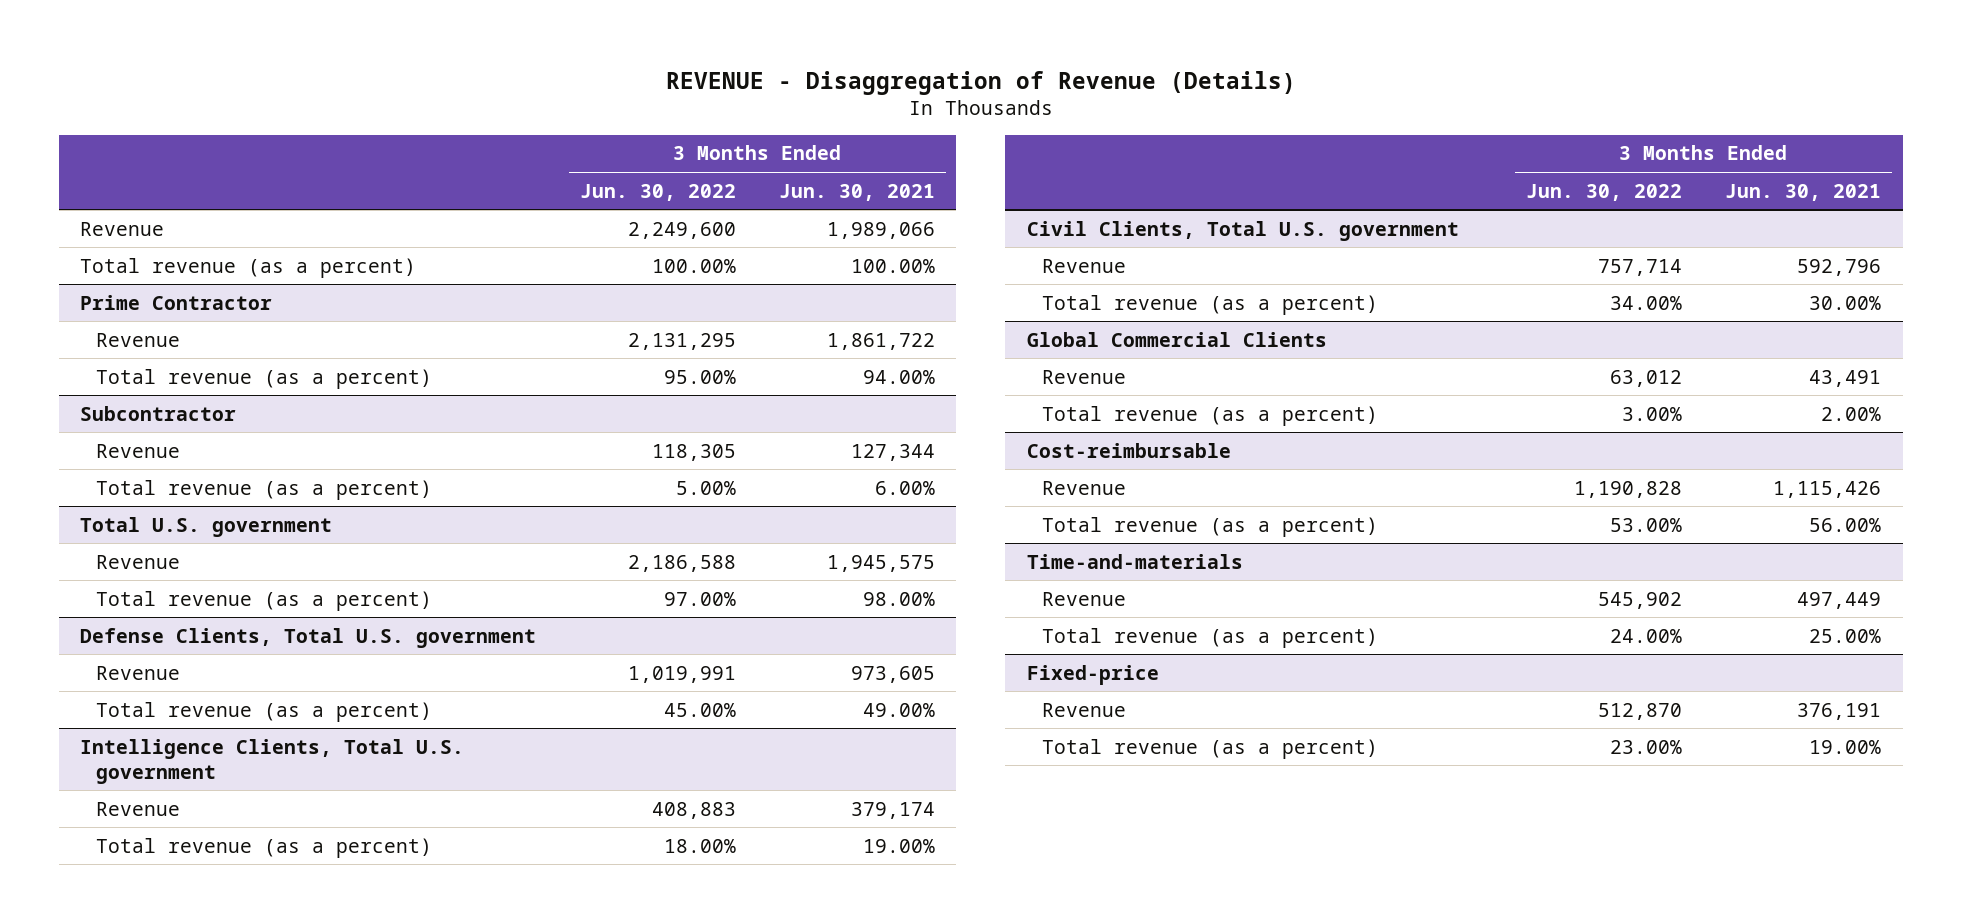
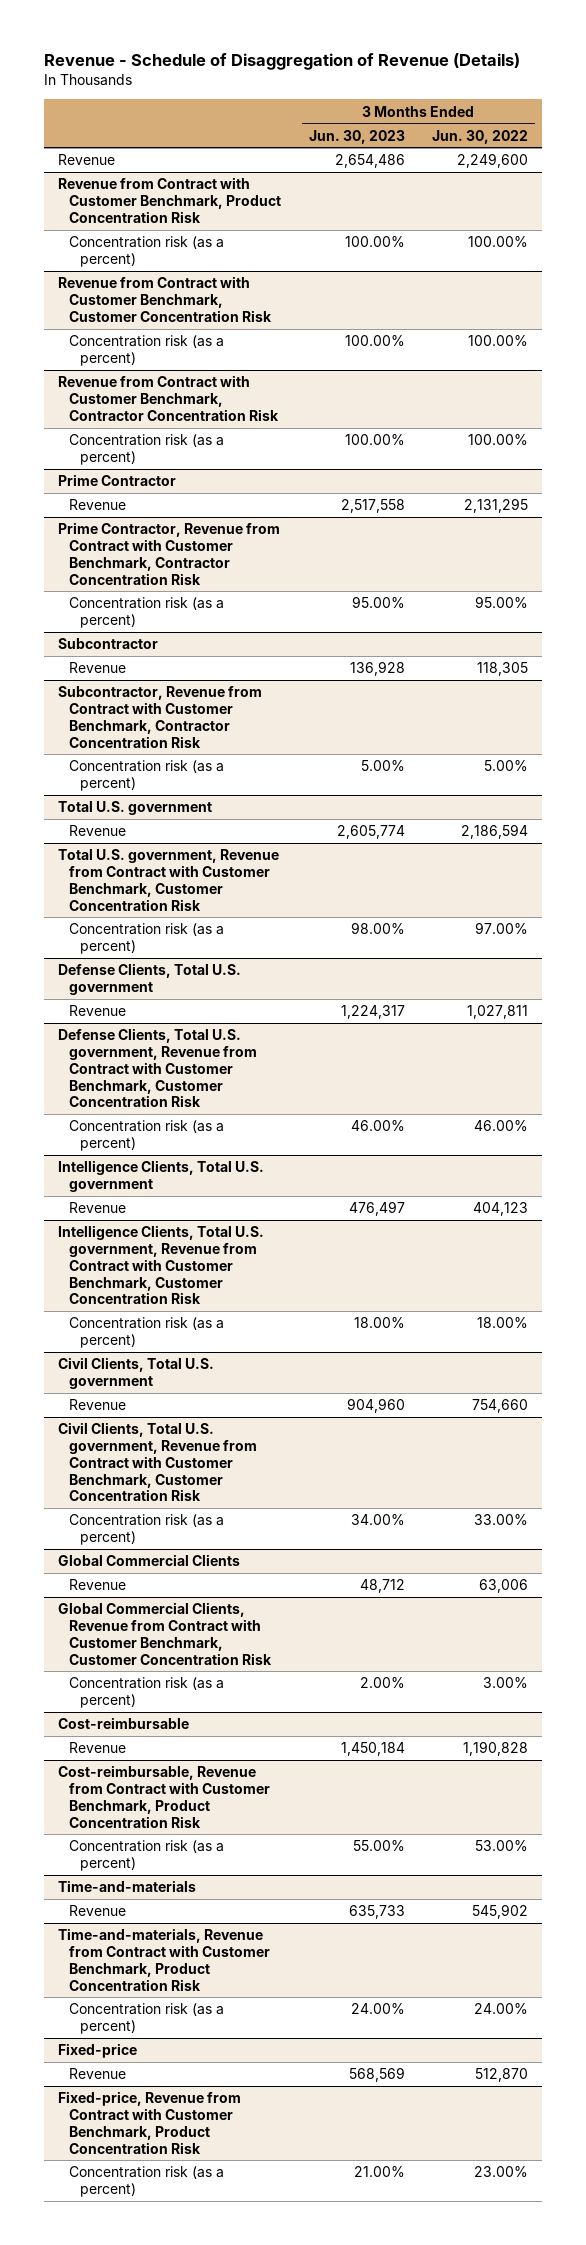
- REVENUE - Disaggregation of Revenue (Details)
+ Revenue - Schedule of Disaggregation of Revenue (Details)
- | 3 Months Ended Jun. 30, 2022 | 3 Months Ended Jun. 30, 2021
+ | 3 Months Ended Jun. 30, 2023 | 3 Months Ended Jun. 30, 2022
- Total revenue (as a percent) | 100.00% | 100.00%
+ Revenue from Contract with Customer Benchmark, Product Concentration Risk
+ Concentration risk (as a percent) | 100.00% | 100.00%
+ Revenue from Contract with Customer Benchmark, Customer Concentration Risk
+ Concentration risk (as a percent) | 100.00% | 100.00%
+ Revenue from Contract with Customer Benchmark, Contractor Concentration Risk
+ Concentration risk (as a percent) | 100.00% | 100.00%
@ Prime Contractor
- Total revenue (as a percent) | 95.00% | 94.00%
+ Prime Contractor, Revenue from Contract with Customer Benchmark, Contractor Concentration Risk
+ Concentration risk (as a percent) | 95.00% | 95.00%
@ Subcontractor
- Total revenue (as a percent) | 5.00% | 6.00%
+ Subcontractor, Revenue from Contract with Customer Benchmark, Contractor Concentration Risk
+ Concentration risk (as a percent) | 5.00% | 5.00%
@ Total U.S. government
- Revenue | 2,186,588 | 1,945,575
- Total revenue (as a percent) | 97.00% | 98.00%
+ Revenue | 2,605,774 | 2,186,594
+ Total U.S. government, Revenue from Contract with Customer Benchmark, Customer Concentration Risk
+ Concentration risk (as a percent) | 98.00% | 97.00%
@ Defense Clients, Total U.S. government
- Revenue | 1,019,991 | 973,605
- Total revenue (as a percent) | 45.00% | 49.00%
+ Revenue | 1,224,317 | 1,027,811
+ Defense Clients, Total U.S. government, Revenue from Contract with Customer Benchmark, Customer Concentration Risk
+ Concentration risk (as a percent) | 46.00% | 46.00%
@ Intelligence Clients, Total U.S. government
- Revenue | 408,883 | 379,174
- Total revenue (as a percent) | 18.00% | 19.00%
+ Revenue | 476,497 | 404,123
+ Intelligence Clients, Total U.S. government, Revenue from Contract with Customer Benchmark, Customer Concentration Risk
+ Concentration risk (as a percent) | 18.00% | 18.00%
@ Civil Clients, Total U.S. government
- Revenue | 757,714 | 592,796
- Total revenue (as a percent) | 34.00% | 30.00%
+ Revenue | 904,960 | 754,660
+ Civil Clients, Total U.S. government, Revenue from Contract with Customer Benchmark, Customer Concentration Risk
+ Concentration risk (as a percent) | 34.00% | 33.00%
@ Global Commercial Clients
- Revenue | 63,012 | 43,491
- Total revenue (as a percent) | 3.00% | 2.00%
+ Revenue | 48,712 | 63,006
+ Global Commercial Clients, Revenue from Contract with Customer Benchmark, Customer Concentration Risk
+ Concentration risk (as a percent) | 2.00% | 3.00%
@ Cost-reimbursable
- Total revenue (as a percent) | 53.00% | 56.00%
+ Cost-reimbursable, Revenue from Contract with Customer Benchmark, Product Concentration Risk
+ Concentration risk (as a percent) | 55.00% | 53.00%
@ Time-and-materials
- Total revenue (as a percent) | 24.00% | 25.00%
+ Time-and-materials, Revenue from Contract with Customer Benchmark, Product Concentration Risk
+ Concentration risk (as a percent) | 24.00% | 24.00%
@ Fixed-price
- Total revenue (as a percent) | 23.00% | 19.00%
+ Fixed-price, Revenue from Contract with Customer Benchmark, Product Concentration Risk
+ Concentration risk (as a percent) | 21.00% | 23.00%

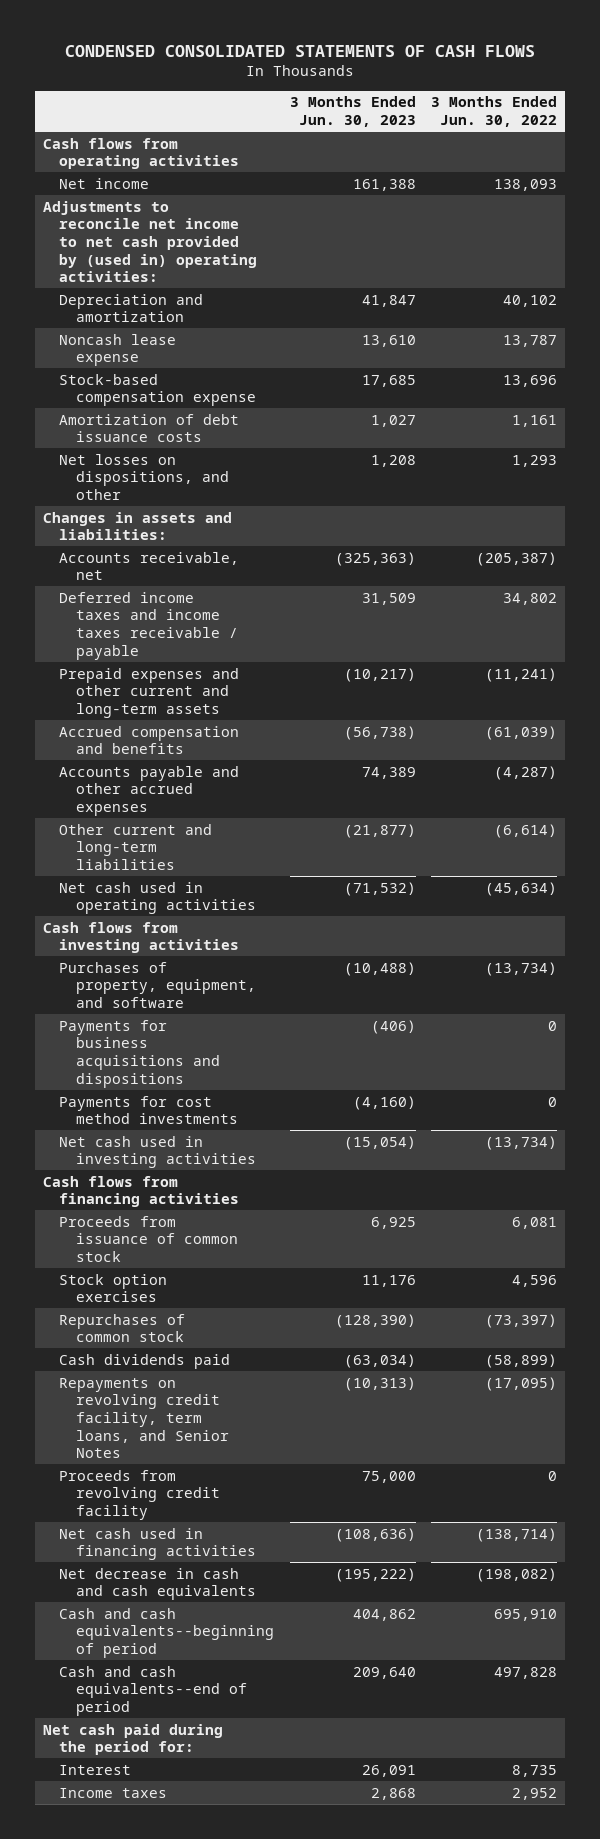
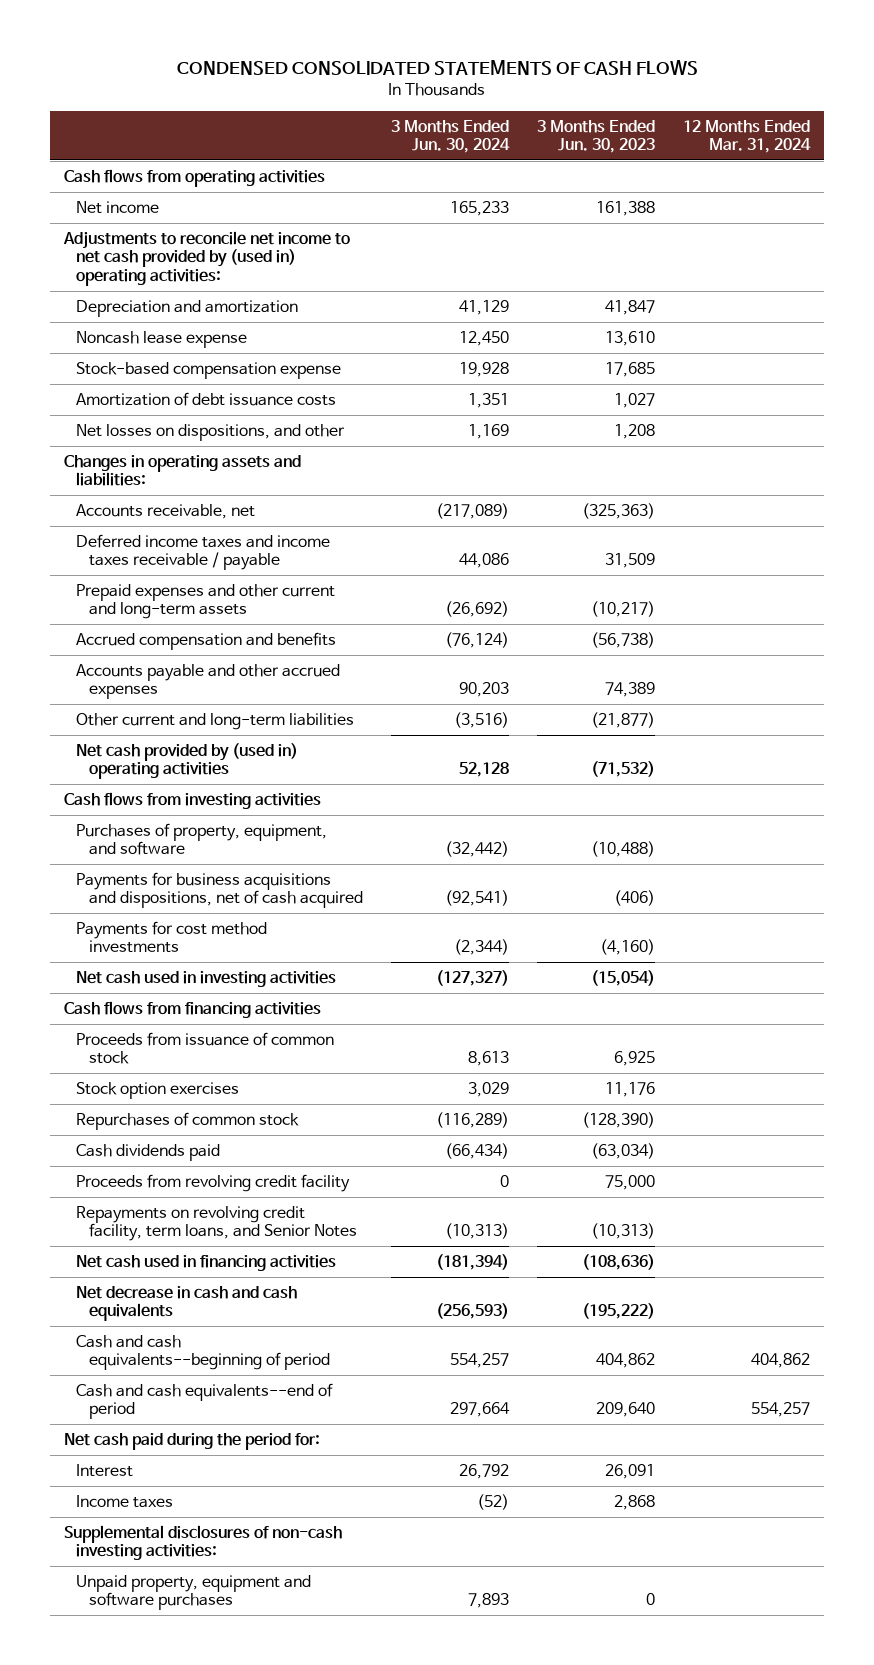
- | 3 Months Ended Jun. 30, 2023 | 3 Months Ended Jun. 30, 2022
+ | 3 Months Ended Jun. 30, 2024 | 3 Months Ended Jun. 30, 2023 | 12 Months Ended Mar. 31, 2024
- Changes in assets and liabilities:
+ Changes in operating assets and liabilities:
- Net cash used in operating activities | (71,532) | (45,634)
+ Net cash provided by (used in) operating activities | 52,128 | (71,532) |
- Payments for business acquisitions and dispositions | (406) | 0
+ Payments for business acquisitions and dispositions, net of cash acquired | (92,541) | (406) |
moved down: Repayments on revolving credit facility, term loans, and Senior Notes | (10,313) | (10,313) |
+ Supplemental disclosures of non-cash investing activities:
+ Unpaid property, equipment and software purchases | 7,893 | 0 |

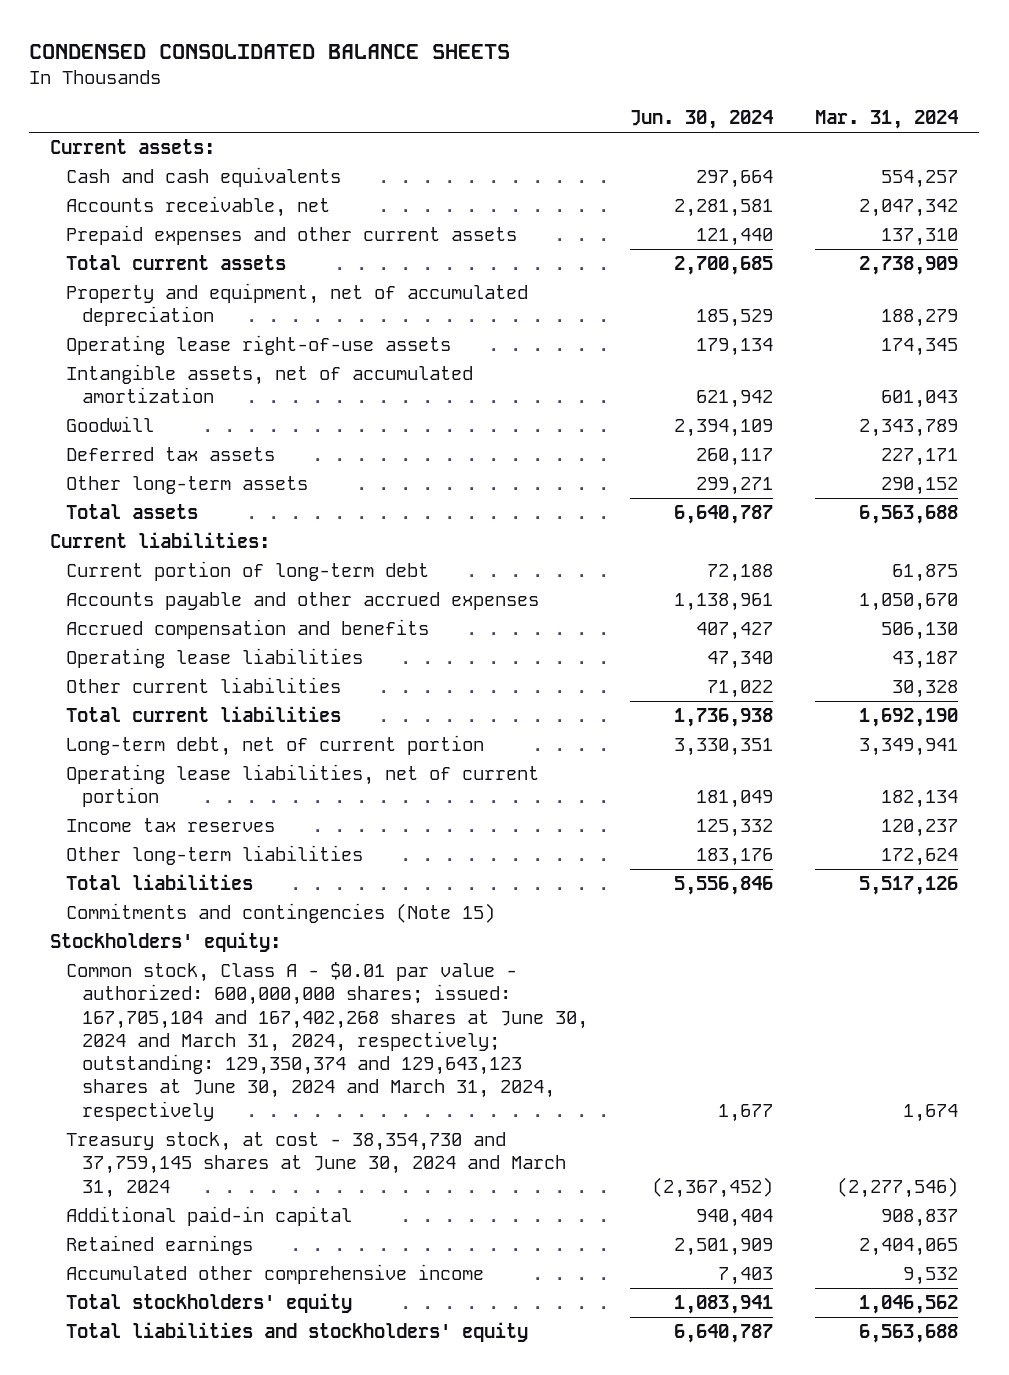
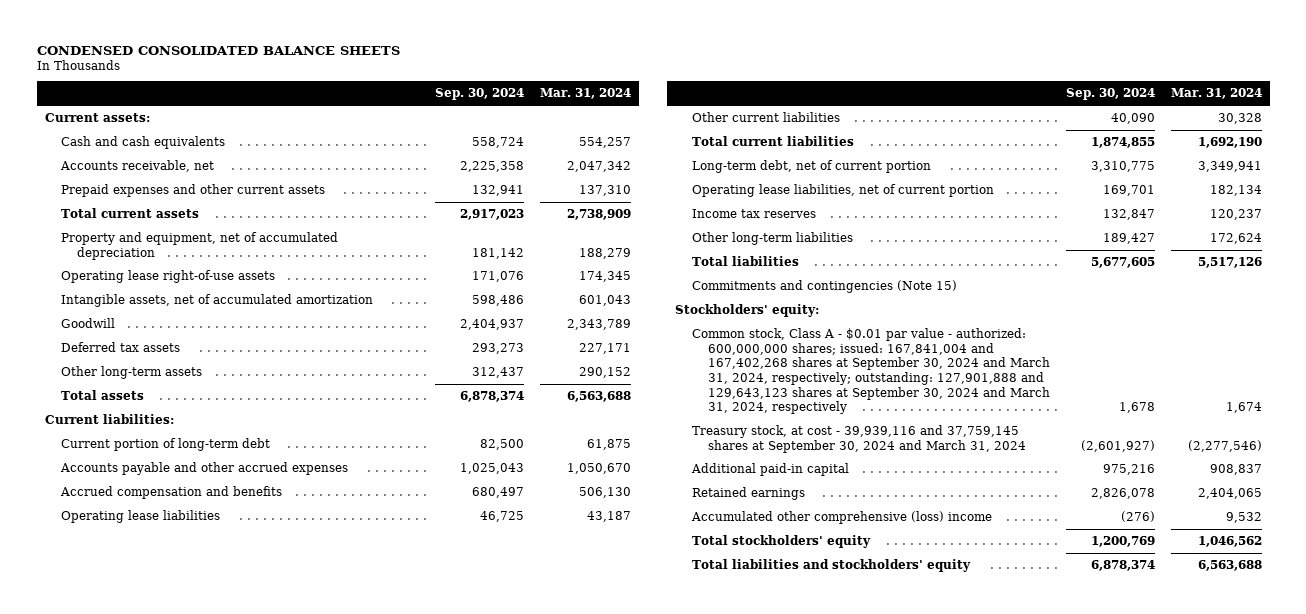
- | Jun. 30, 2024 | Mar. 31, 2024
+ | Sep. 30, 2024 | Mar. 31, 2024
- Common stock, Class A - $0.01 par value - authorized: 600,000,000 shares; issued: 167,705,104 and 167,402,268 shares at June 30, 2024 and March 31, 2024, respectively; outstanding: 129,350,374 and 129,643,123 shares at June 30, 2024 and March 31, 2024, respectively | 1,677 | 1,674
- Treasury stock, at cost - 38,354,730 and 37,759,145 shares at June 30, 2024 and March 31, 2024 | (2,367,452) | (2,277,546)
+ Common stock, Class A - $0.01 par value - authorized: 600,000,000 shares; issued: 167,841,004 and 167,402,268 shares at September 30, 2024 and March 31, 2024, respectively; outstanding: 127,901,888 and 129,643,123 shares at September 30, 2024 and March 31, 2024, respectively | 1,678 | 1,674
+ Treasury stock, at cost - 39,939,116 and 37,759,145 shares at September 30, 2024 and March 31, 2024 | (2,601,927) | (2,277,546)
- Accumulated other comprehensive income | 7,403 | 9,532
+ Accumulated other comprehensive (loss) income | (276) | 9,532

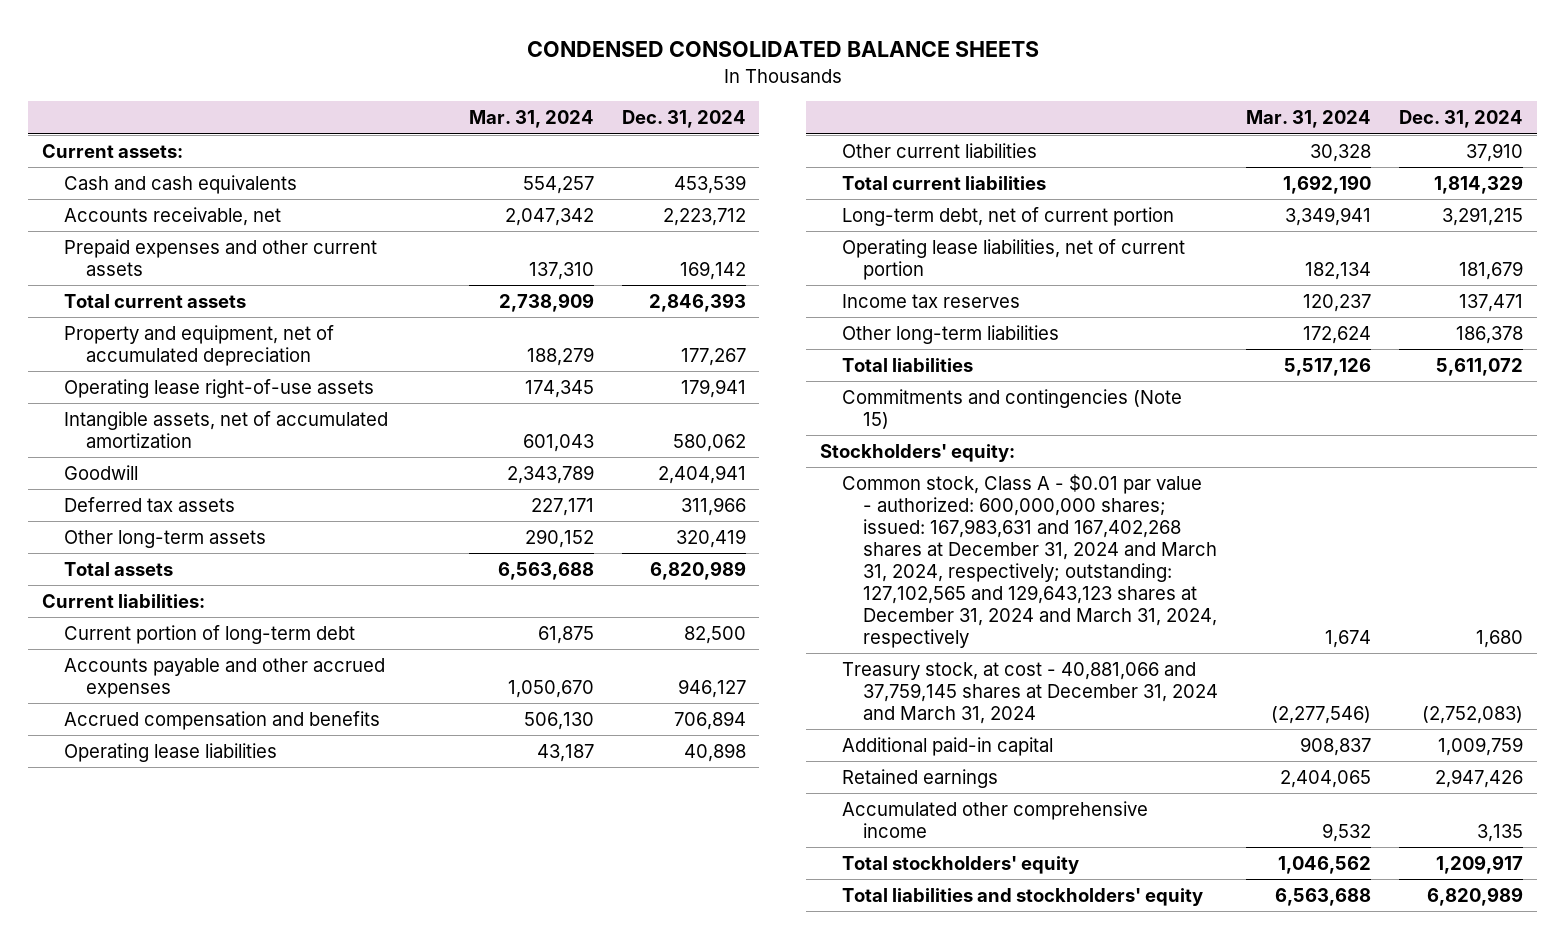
- | Sep. 30, 2024 | Mar. 31, 2024
+ | Mar. 31, 2024 | Dec. 31, 2024
- Common stock, Class A - $0.01 par value - authorized: 600,000,000 shares; issued: 167,841,004 and 167,402,268 shares at September 30, 2024 and March 31, 2024, respectively; outstanding: 127,901,888 and 129,643,123 shares at September 30, 2024 and March 31, 2024, respectively | 1,678 | 1,674
- Treasury stock, at cost - 39,939,116 and 37,759,145 shares at September 30, 2024 and March 31, 2024 | (2,601,927) | (2,277,546)
+ Common stock, Class A - $0.01 par value - authorized: 600,000,000 shares; issued: 167,983,631 and 167,402,268 shares at December 31, 2024 and March 31, 2024, respectively; outstanding: 127,102,565 and 129,643,123 shares at December 31, 2024 and March 31, 2024, respectively | 1,674 | 1,680
+ Treasury stock, at cost - 40,881,066 and 37,759,145 shares at December 31, 2024 and March 31, 2024 | (2,277,546) | (2,752,083)
- Accumulated other comprehensive (loss) income | (276) | 9,532
+ Accumulated other comprehensive income | 9,532 | 3,135

